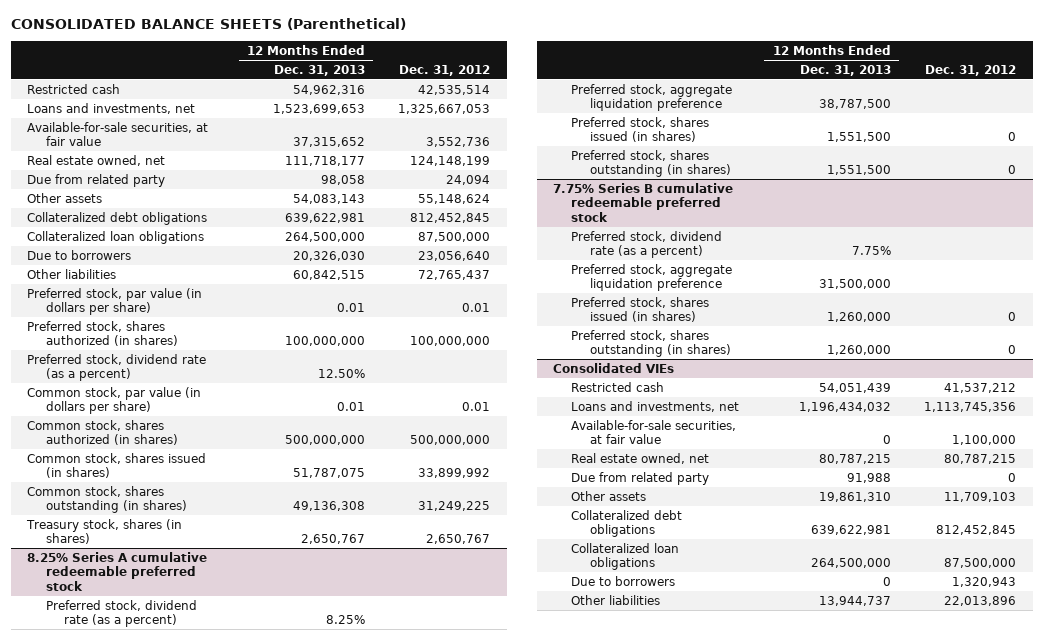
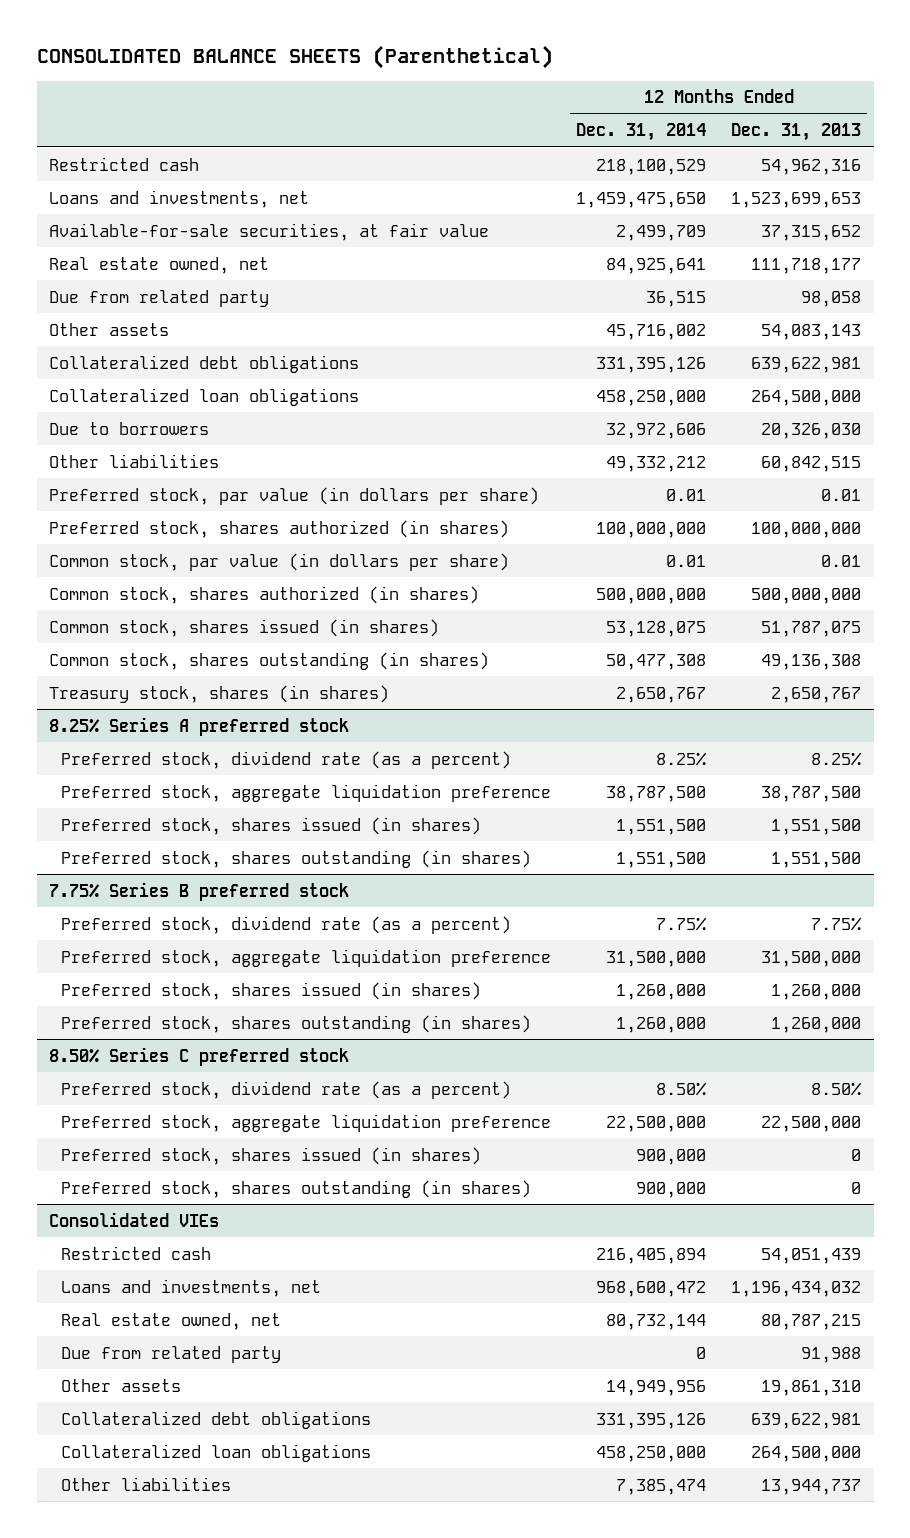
- | 12 Months Ended Dec. 31, 2013 | Dec. 31, 2012
+ | 12 Months Ended Dec. 31, 2014 | 12 Months Ended Dec. 31, 2013
- Preferred stock, dividend rate (as a percent) | 12.50% |
- 8.25% Series A cumulative redeemable preferred stock
+ 8.25% Series A preferred stock
- 7.75% Series B cumulative redeemable preferred stock
+ 7.75% Series B preferred stock
+ 8.50% Series C preferred stock
+ Preferred stock, dividend rate (as a percent) | 8.50% | 8.50%
+ Preferred stock, aggregate liquidation preference | 22,500,000 | 22,500,000
+ Preferred stock, shares issued (in shares) | 900,000 | 0
+ Preferred stock, shares outstanding (in shares) | 900,000 | 0
@ Consolidated VIEs
- Available-for-sale securities, at fair value | 0 | 1,100,000
- Due to borrowers | 0 | 1,320,943

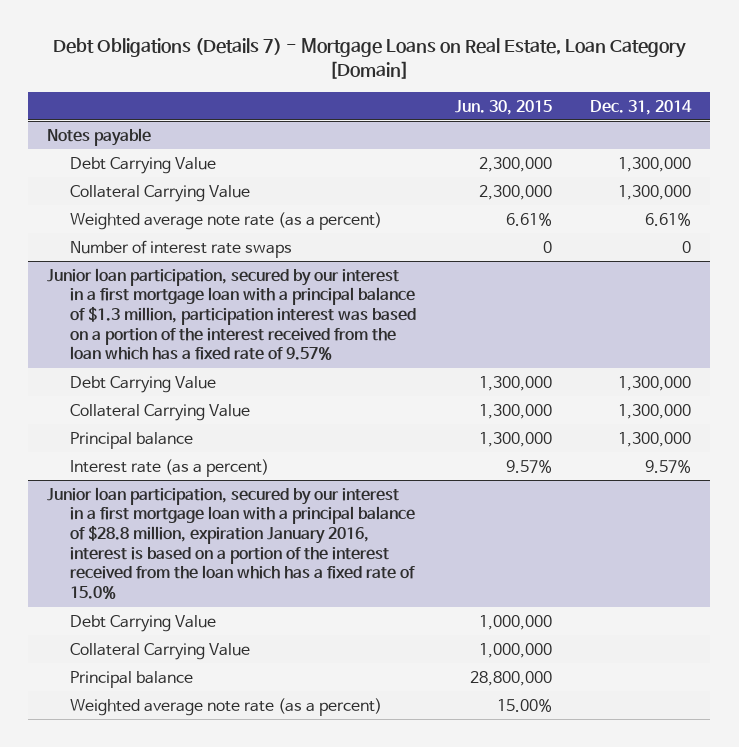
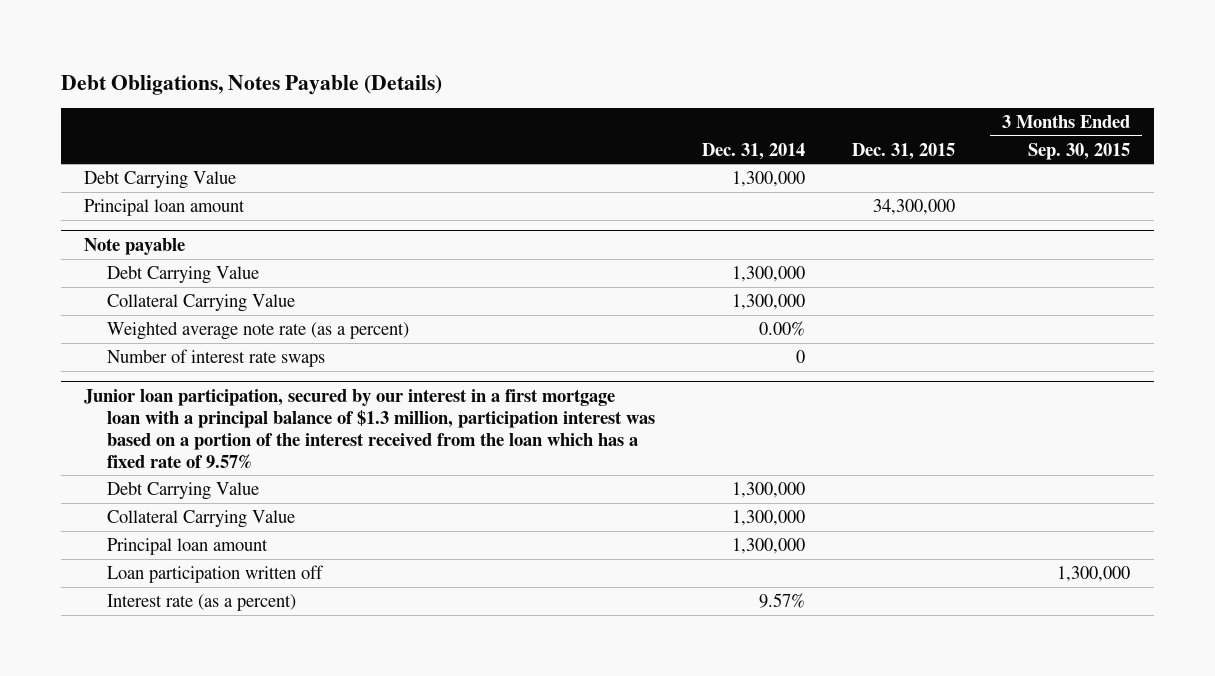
- Debt Obligations (Details 7) - Mortgage Loans on Real Estate, Loan Category [Domain]
+ Debt Obligations, Notes Payable (Details)
- | Jun. 30, 2015 | Dec. 31, 2014
+ | Dec. 31, 2014 | Dec. 31, 2015 | 3 Months Ended Sep. 30, 2015
- Notes payable
+ Principal loan amount | | 34,300,000 |
+ Note payable
+ Debt Carrying Value | 1,300,000 | |
- Weighted average note rate (as a percent) | 6.61% | 6.61%
+ Weighted average note rate (as a percent) | 0.00% | |
@ Junior loan participation, secured by our interest in a first mortgage loan with a principal balance of $1.3 million, participation interest was based on a portion of the interest received from the loan which has a fixed rate of 9.57%
- Principal balance | 1,300,000 | 1,300,000
+ Principal loan amount | 1,300,000 | |
+ Loan participation written off | | | 1,300,000
- Junior loan participation, secured by our interest in a first mortgage loan with a principal balance of $28.8 million, expiration January 2016, interest is based on a portion of the interest received from the loan which has a fixed rate of 15.0%
- Debt Carrying Value | 1,000,000 |
- Collateral Carrying Value | 1,000,000 |
- Principal balance | 28,800,000 |
- Weighted average note rate (as a percent) | 15.00% |

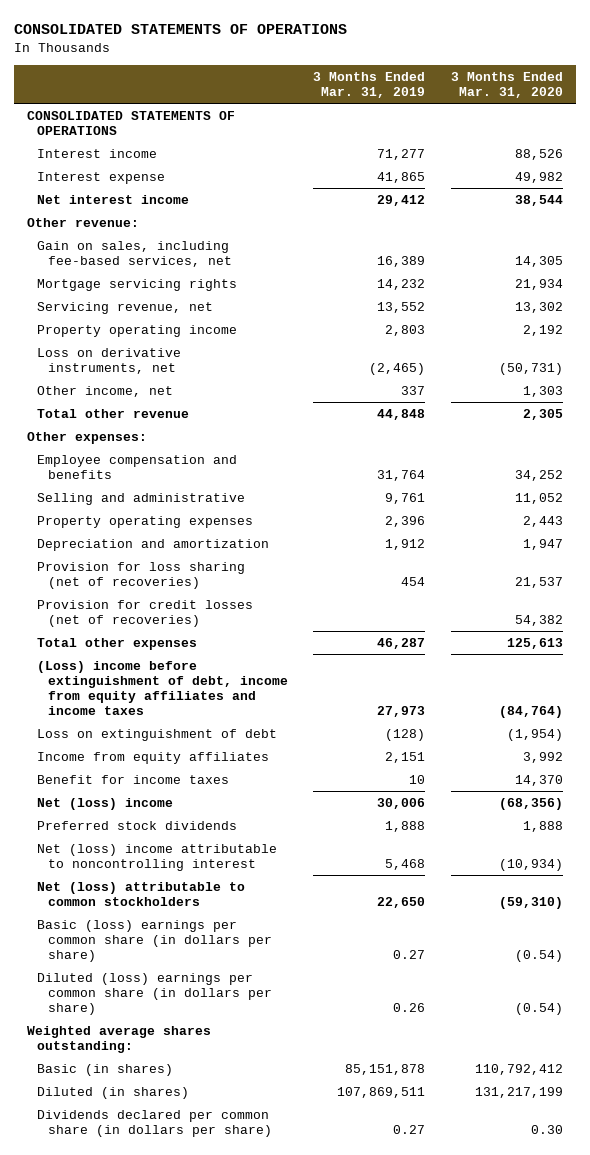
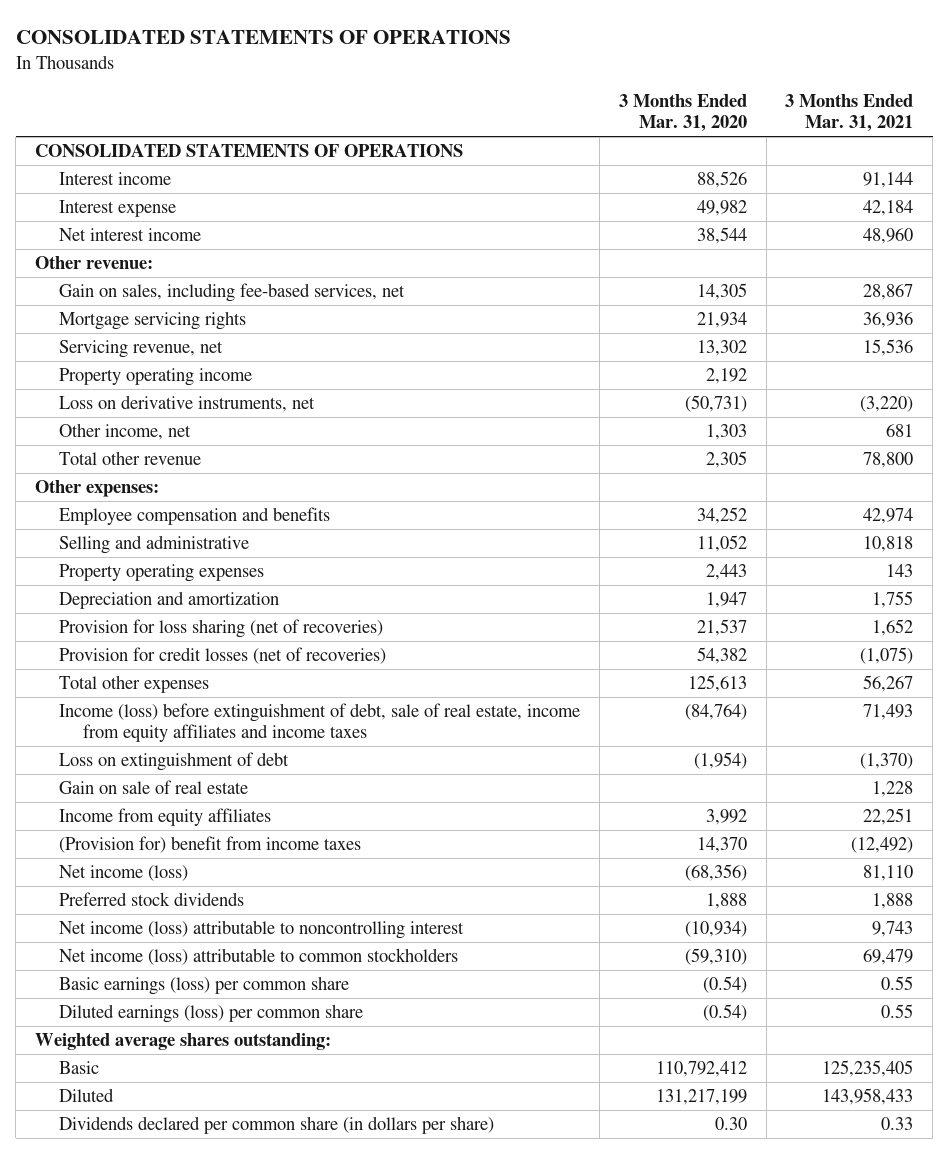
- | 3 Months Ended Mar. 31, 2019 | 3 Months Ended Mar. 31, 2020
+ | 3 Months Ended Mar. 31, 2020 | 3 Months Ended Mar. 31, 2021
- (Loss) income before extinguishment of debt, income from equity affiliates and income taxes | 27,973 | (84,764)
+ Income (loss) before extinguishment of debt, sale of real estate, income from equity affiliates and income taxes | (84,764) | 71,493
+ Gain on sale of real estate | | 1,228
- Benefit for income taxes | 10 | 14,370
- Net (loss) income | 30,006 | (68,356)
+ (Provision for) benefit from income taxes | 14,370 | (12,492)
+ Net income (loss) | (68,356) | 81,110
- Net (loss) income attributable to noncontrolling interest | 5,468 | (10,934)
- Net (loss) attributable to common stockholders | 22,650 | (59,310)
- Basic (loss) earnings per common share (in dollars per share) | 0.27 | (0.54)
- Diluted (loss) earnings per common share (in dollars per share) | 0.26 | (0.54)
+ Net income (loss) attributable to noncontrolling interest | (10,934) | 9,743
+ Net income (loss) attributable to common stockholders | (59,310) | 69,479
+ Basic earnings (loss) per common share | (0.54) | 0.55
+ Diluted earnings (loss) per common share | (0.54) | 0.55
- Basic (in shares) | 85,151,878 | 110,792,412
- Diluted (in shares) | 107,869,511 | 131,217,199
+ Basic | 110,792,412 | 125,235,405
+ Diluted | 131,217,199 | 143,958,433

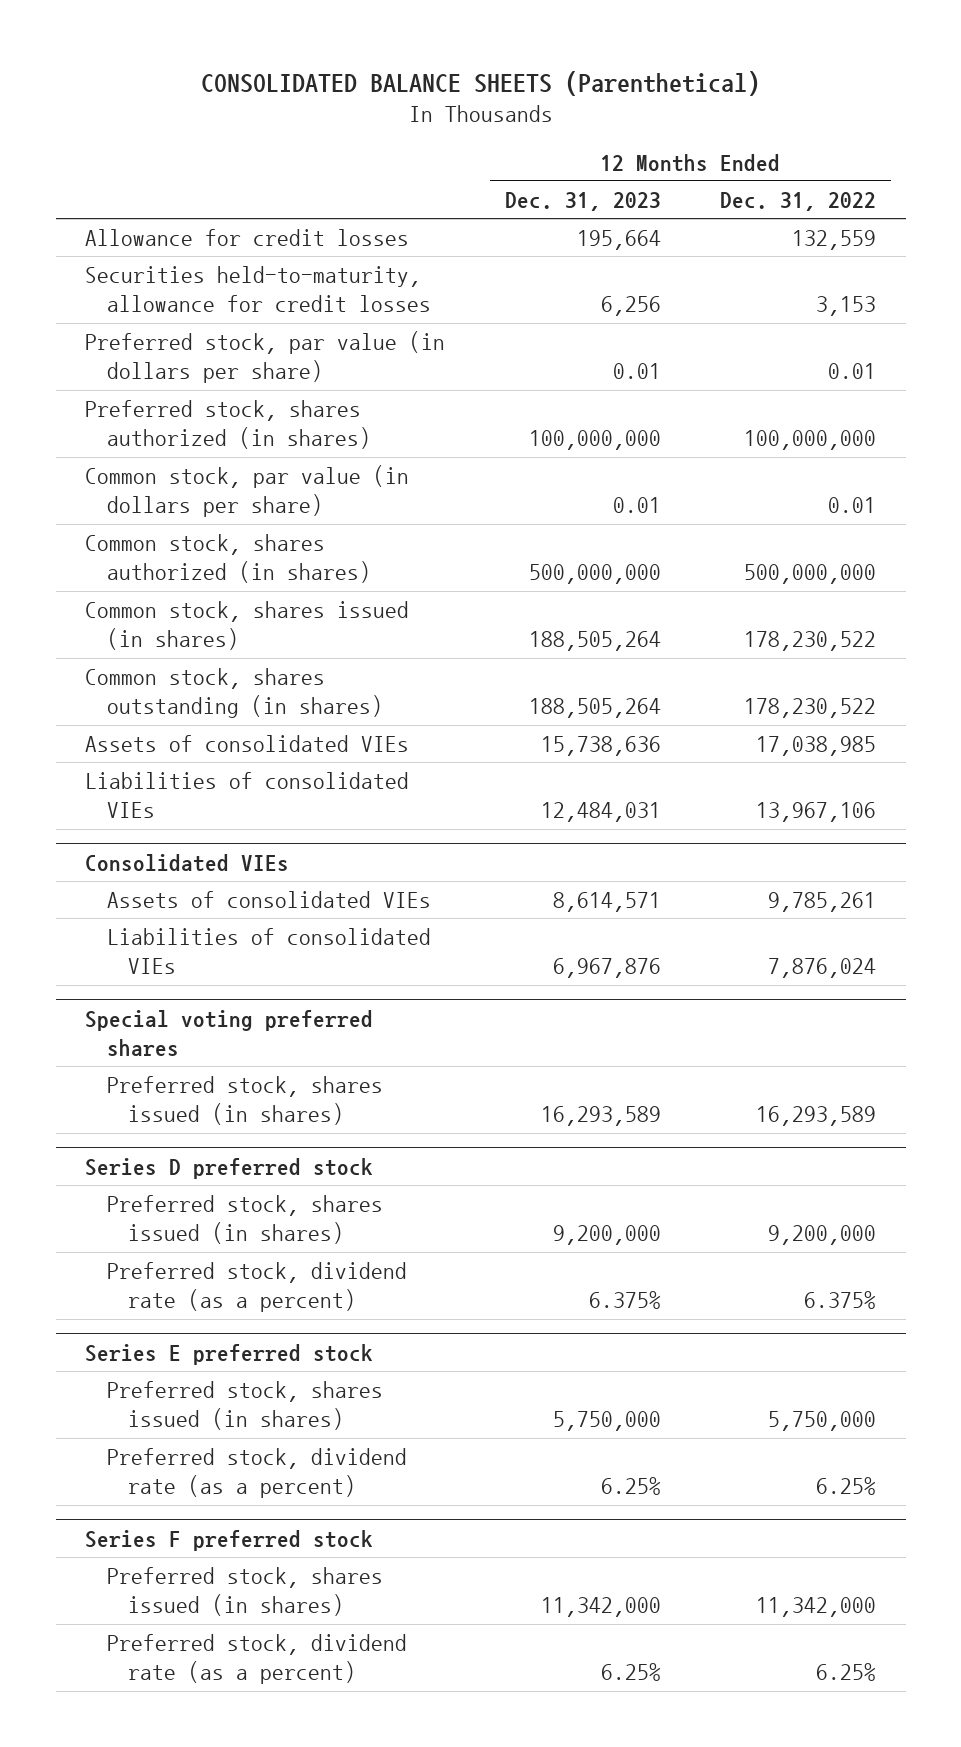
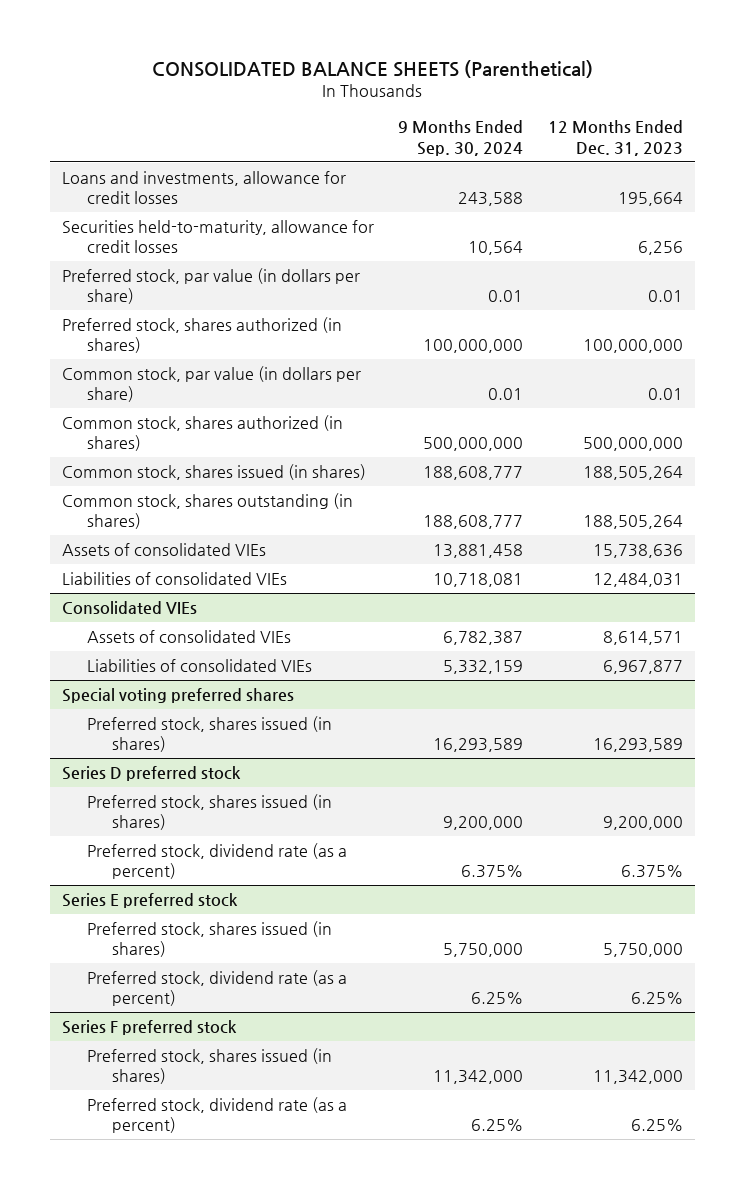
- | 12 Months Ended Dec. 31, 2023 | 12 Months Ended Dec. 31, 2022
+ | 9 Months Ended Sep. 30, 2024 | 12 Months Ended Dec. 31, 2023
- Allowance for credit losses | 195,664 | 132,559
+ Loans and investments, allowance for credit losses | 243,588 | 195,664
@ Consolidated VIEs
- Liabilities of consolidated VIEs | 6,967,876 | 7,876,024
+ Liabilities of consolidated VIEs | 5,332,159 | 6,967,877

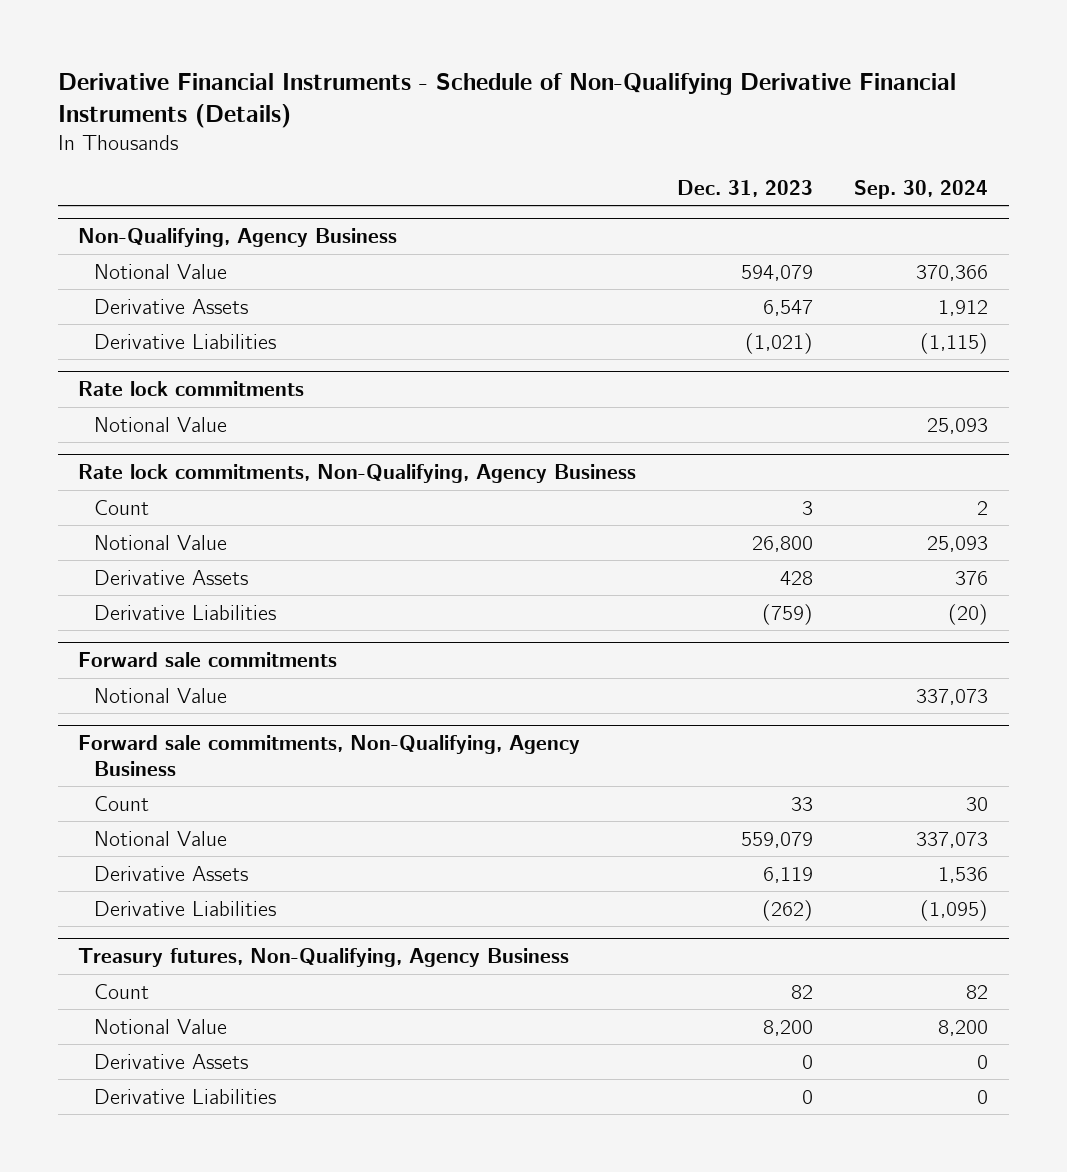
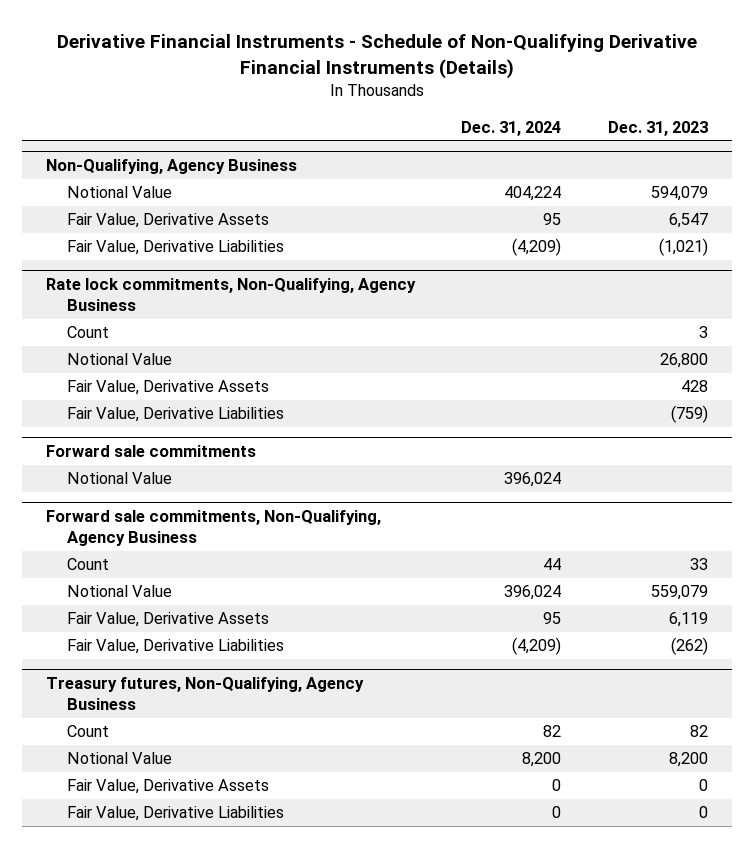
- | Dec. 31, 2023 | Sep. 30, 2024
+ | Dec. 31, 2024 | Dec. 31, 2023
@ Non-Qualifying, Agency Business
- Derivative Assets | 6,547 | 1,912
- Derivative Liabilities | (1,021) | (1,115)
- Rate lock commitments
- Notional Value | | 25,093
@ Non-Qualifying, Agency Business
+ Fair Value, Derivative Assets | 95 | 6,547
+ Fair Value, Derivative Liabilities | (4,209) | (1,021)
@ Rate lock commitments, Non-Qualifying, Agency Business
- Derivative Assets | 428 | 376
- Derivative Liabilities | (759) | (20)
+ Fair Value, Derivative Assets | | 428
+ Fair Value, Derivative Liabilities | | (759)
@ Forward sale commitments, Non-Qualifying, Agency Business
- Derivative Assets | 6,119 | 1,536
- Derivative Liabilities | (262) | (1,095)
+ Fair Value, Derivative Assets | 95 | 6,119
+ Fair Value, Derivative Liabilities | (4,209) | (262)
@ Treasury futures, Non-Qualifying, Agency Business
- Derivative Assets | 0 | 0
- Derivative Liabilities | 0 | 0
+ Fair Value, Derivative Assets | 0 | 0
+ Fair Value, Derivative Liabilities | 0 | 0

